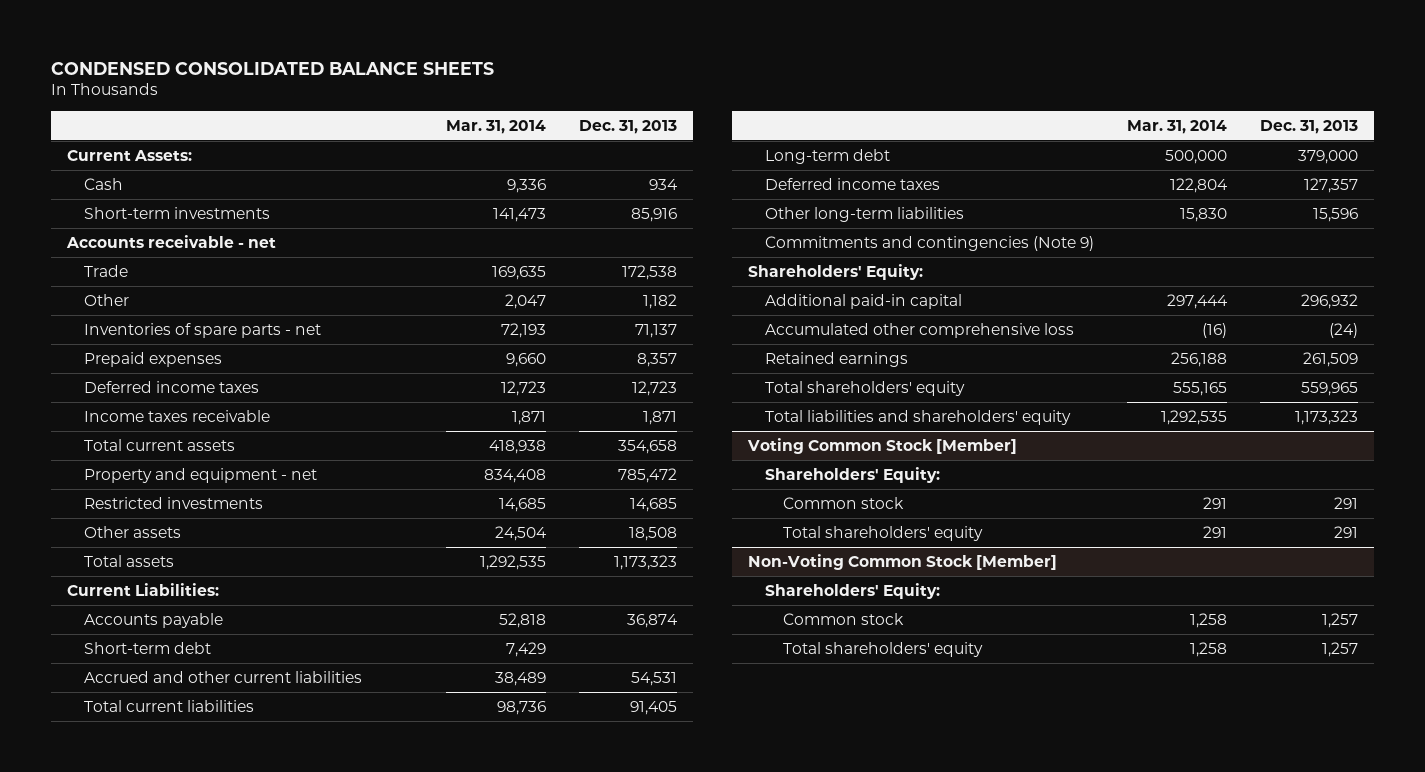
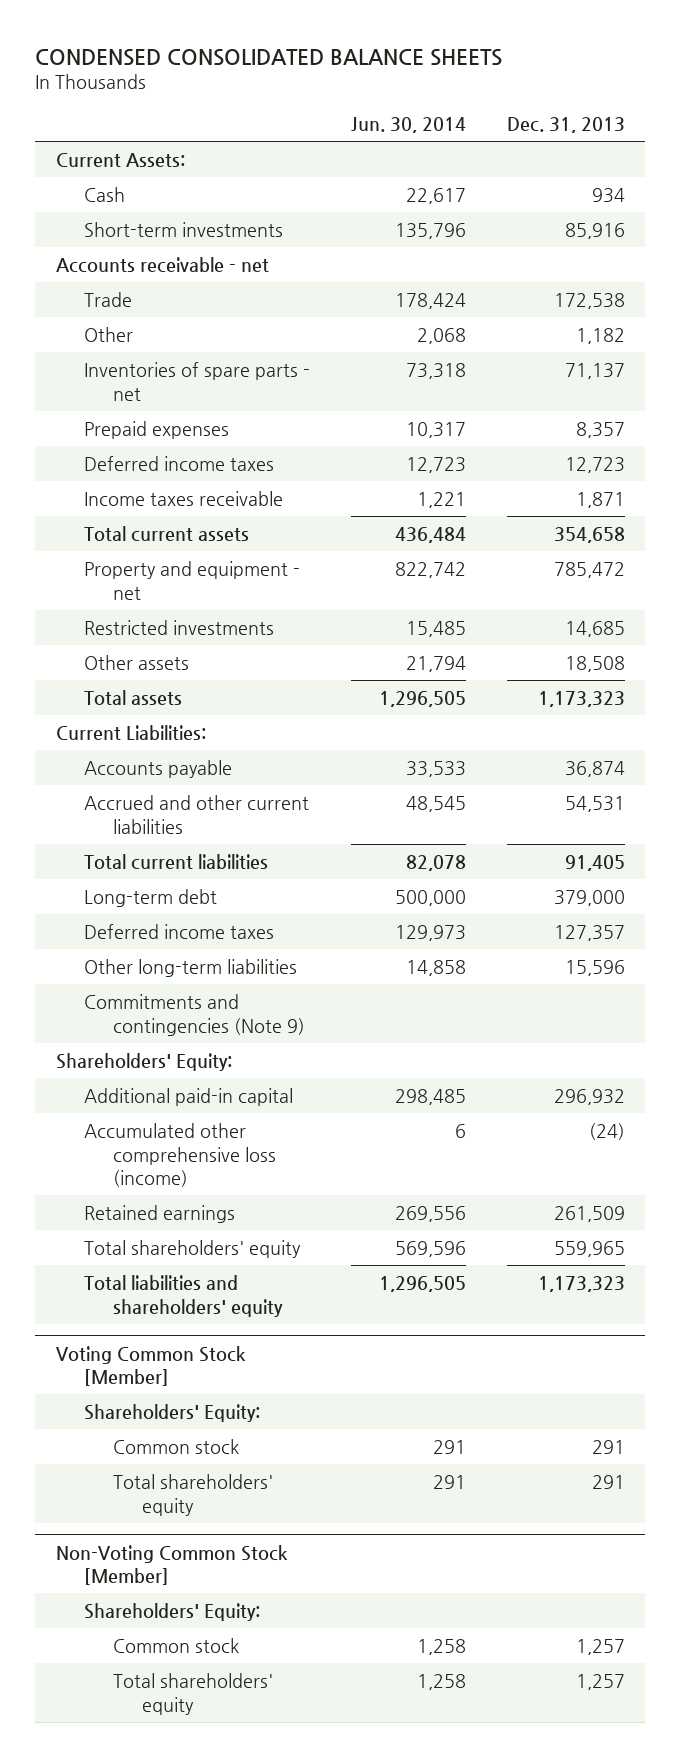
- | Mar. 31, 2014 | Dec. 31, 2013
+ | Jun. 30, 2014 | Dec. 31, 2013
- Short-term debt | 7,429 |
- Accumulated other comprehensive loss | (16) | (24)
+ Accumulated other comprehensive loss (income) | 6 | (24)

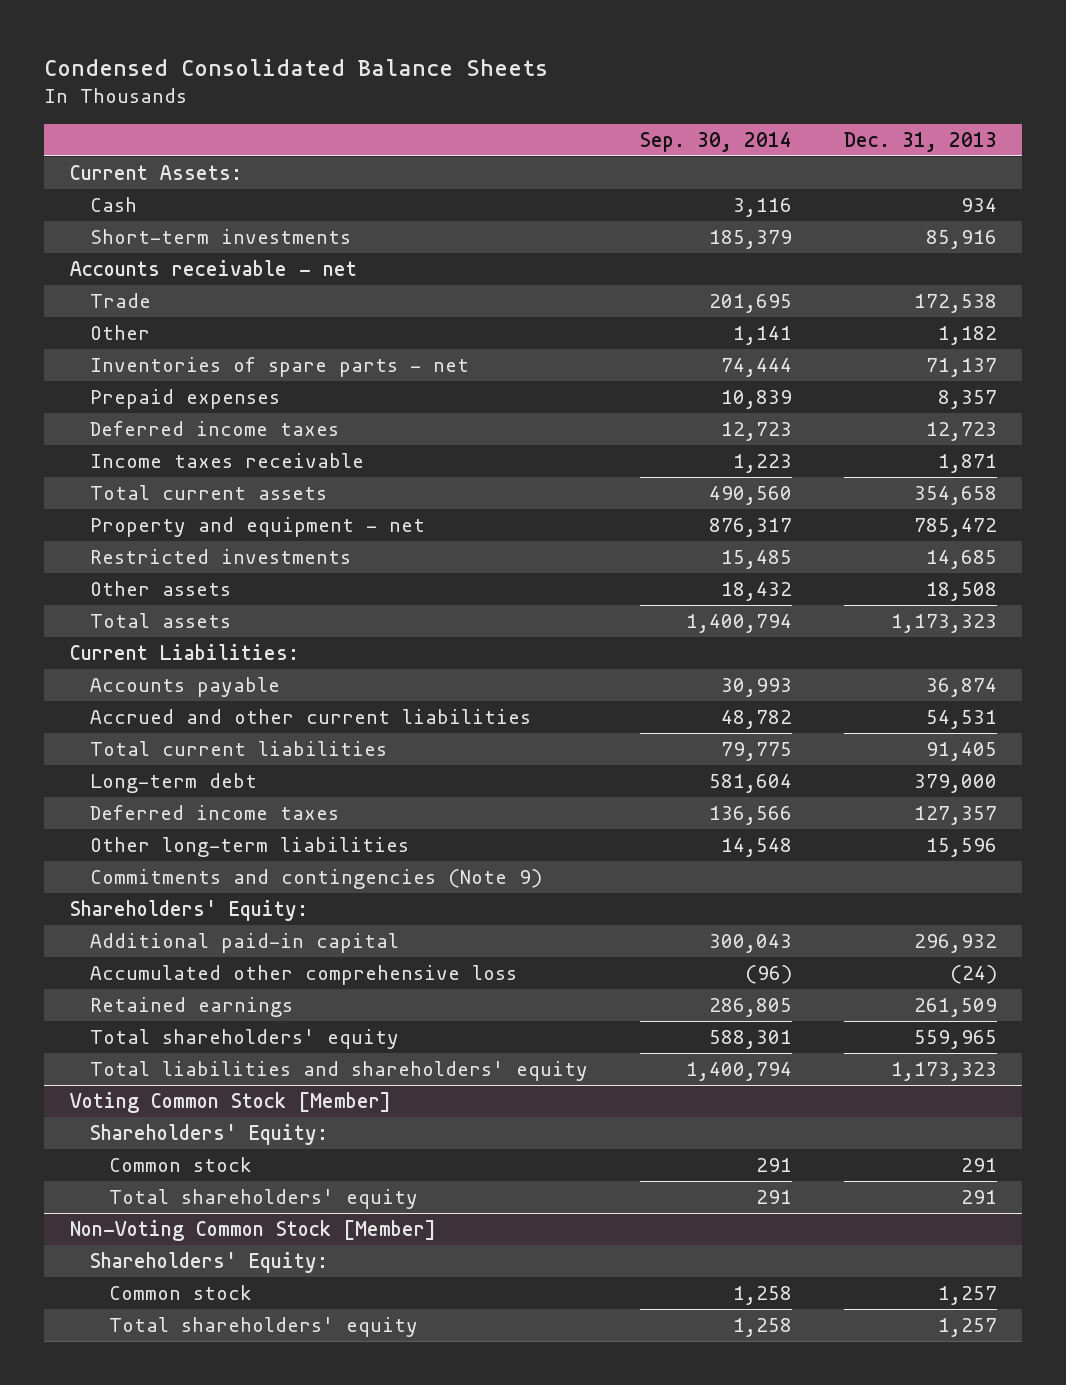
- CONDENSED CONSOLIDATED BALANCE SHEETS
+ Condensed Consolidated Balance Sheets
- | Jun. 30, 2014 | Dec. 31, 2013
+ | Sep. 30, 2014 | Dec. 31, 2013
- Accumulated other comprehensive loss (income) | 6 | (24)
+ Accumulated other comprehensive loss | (96) | (24)

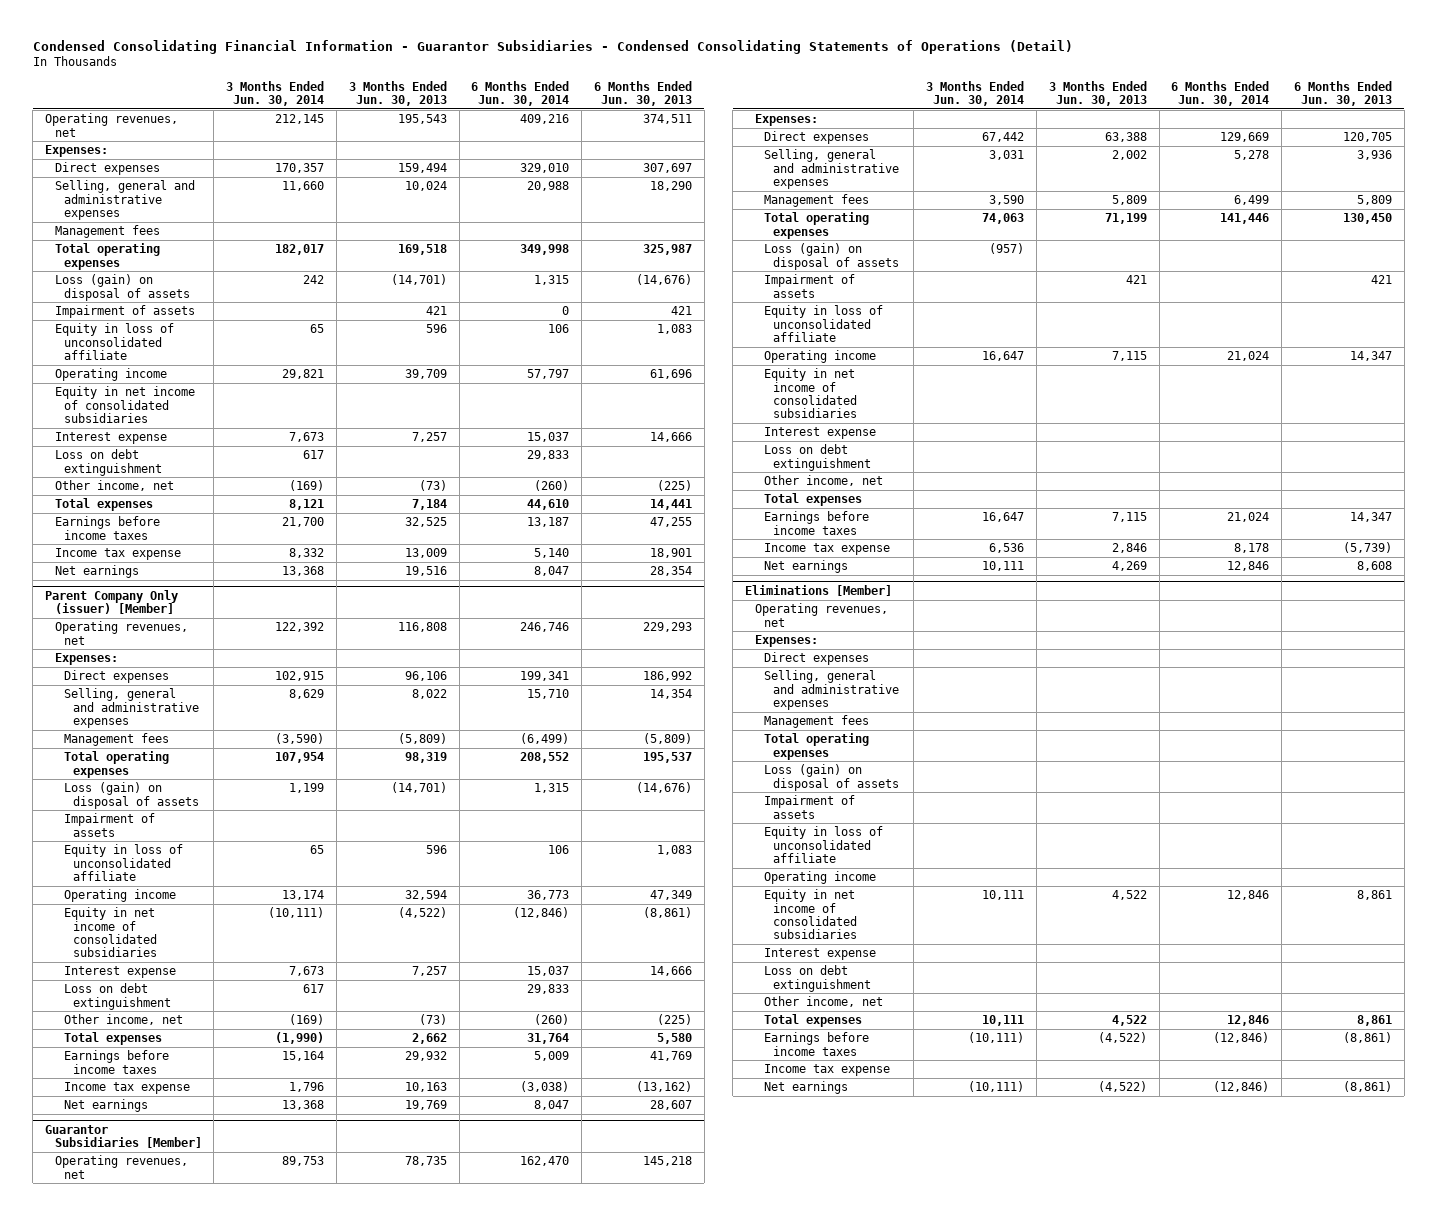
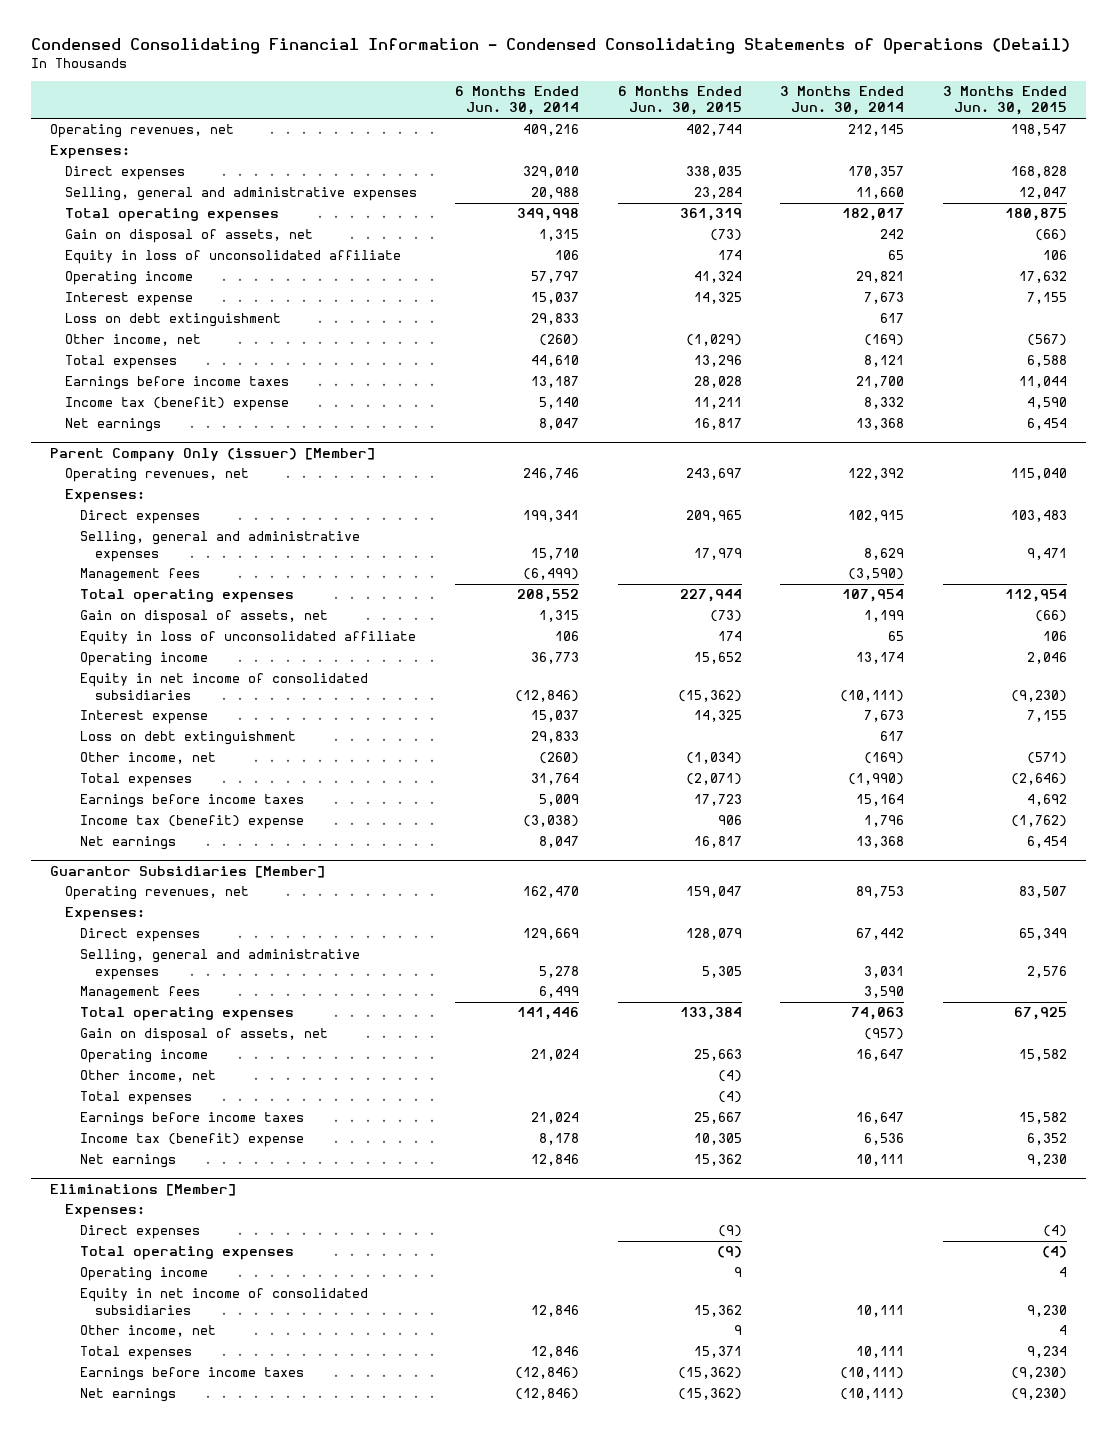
- Condensed Consolidating Financial Information - Guarantor Subsidiaries - Condensed Consolidating Statements of Operations (Detail)
+ Condensed Consolidating Financial Information - Condensed Consolidating Statements of Operations (Detail)
- | 3 Months Ended Jun. 30, 2014 | 3 Months Ended Jun. 30, 2013 | 6 Months Ended Jun. 30, 2014 | 6 Months Ended Jun. 30, 2013
+ | 6 Months Ended Jun. 30, 2014 | 6 Months Ended Jun. 30, 2015 | 3 Months Ended Jun. 30, 2014 | 3 Months Ended Jun. 30, 2015
- Management fees
- Loss (gain) on disposal of assets | 242 | (14,701) | 1,315 | (14,676)
- Impairment of assets | | 421 | 0 | 421
+ Gain on disposal of assets, net | 1,315 | (73) | 242 | (66)
- Equity in net income of consolidated subsidiaries
- Income tax expense | 8,332 | 13,009 | 5,140 | 18,901
+ Income tax (benefit) expense | 5,140 | 11,211 | 8,332 | 4,590
@ Parent Company Only (issuer) [Member]
- Loss (gain) on disposal of assets | 1,199 | (14,701) | 1,315 | (14,676)
- Impairment of assets
+ Gain on disposal of assets, net | 1,315 | (73) | 1,199 | (66)
- Income tax expense | 1,796 | 10,163 | (3,038) | (13,162)
+ Income tax (benefit) expense | (3,038) | 906 | 1,796 | (1,762)
@ Guarantor Subsidiaries [Member]
- Loss (gain) on disposal of assets | (957) | | |
- Impairment of assets | | 421 | | 421
- Equity in loss of unconsolidated affiliate
+ Gain on disposal of assets, net | | | (957) |
- Equity in net income of consolidated subsidiaries
- Interest expense
- Loss on debt extinguishment
- Income tax expense | 6,536 | 2,846 | 8,178 | (5,739)
+ Income tax (benefit) expense | 8,178 | 10,305 | 6,536 | 6,352
@ Eliminations [Member]
- Operating revenues, net
- Selling, general and administrative expenses
- Management fees
- Loss (gain) on disposal of assets
- Impairment of assets
- Equity in loss of unconsolidated affiliate
- Interest expense
- Loss on debt extinguishment
- Income tax expense

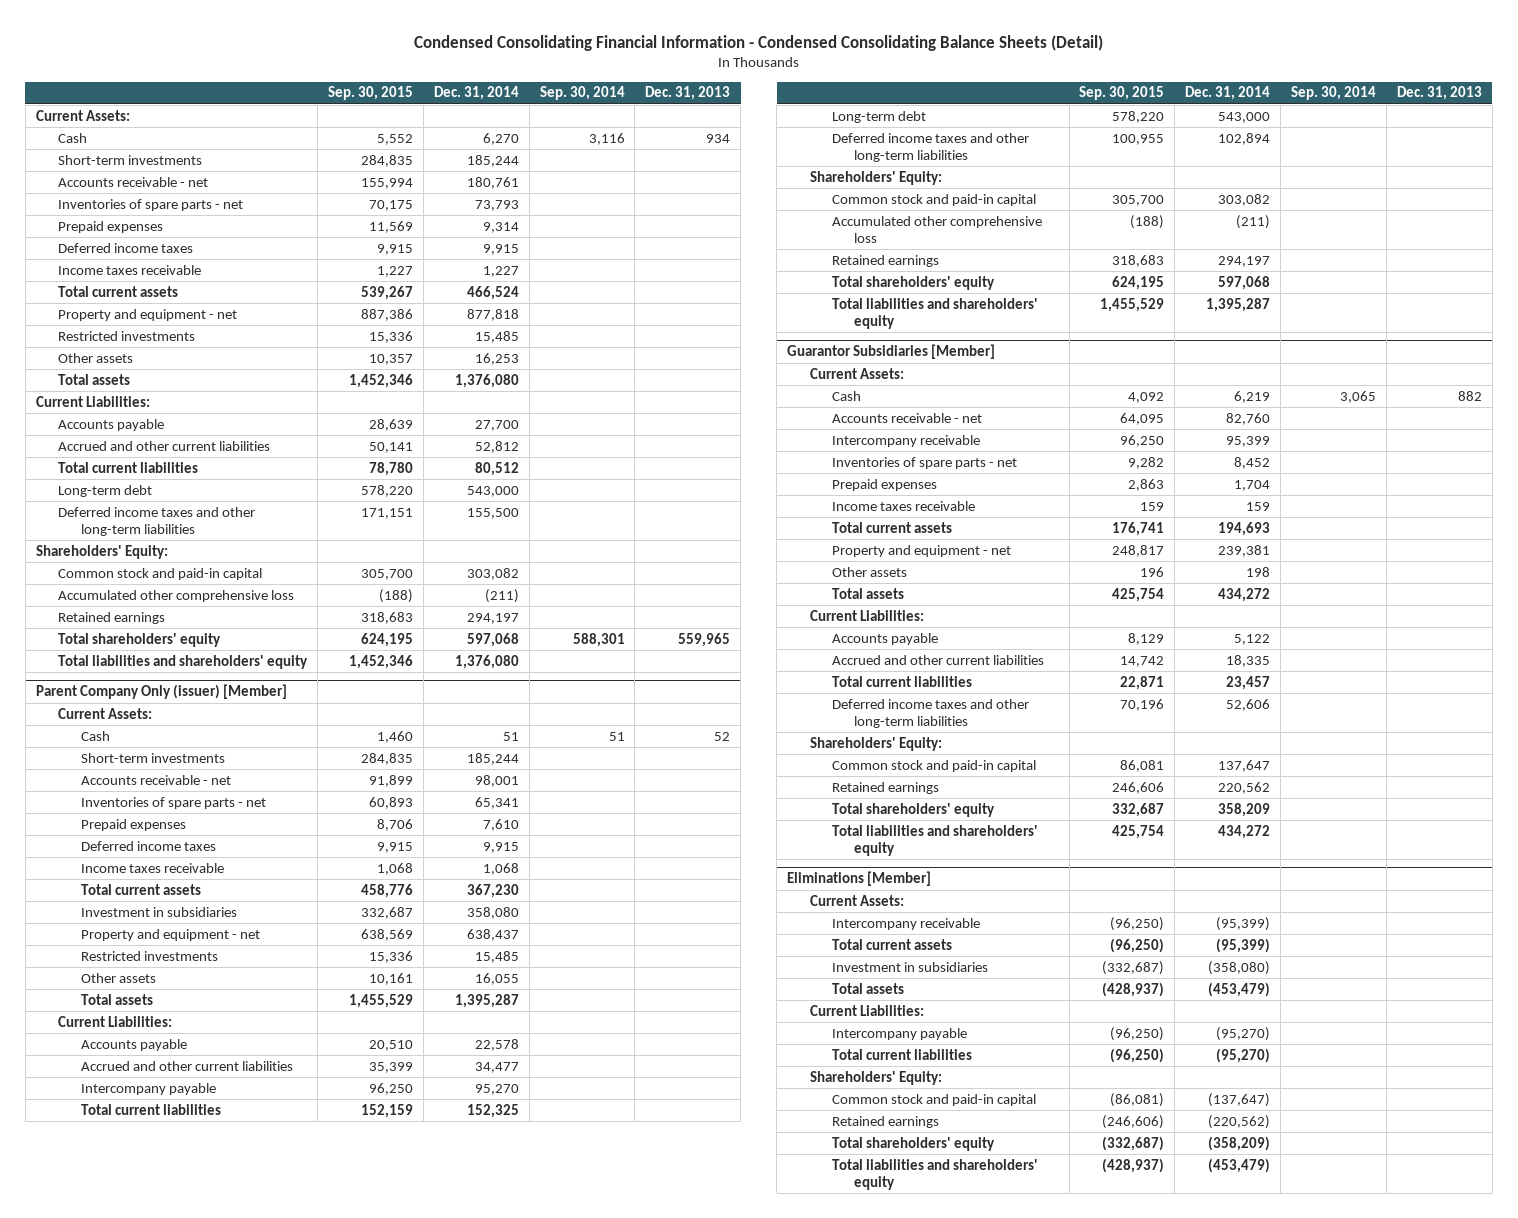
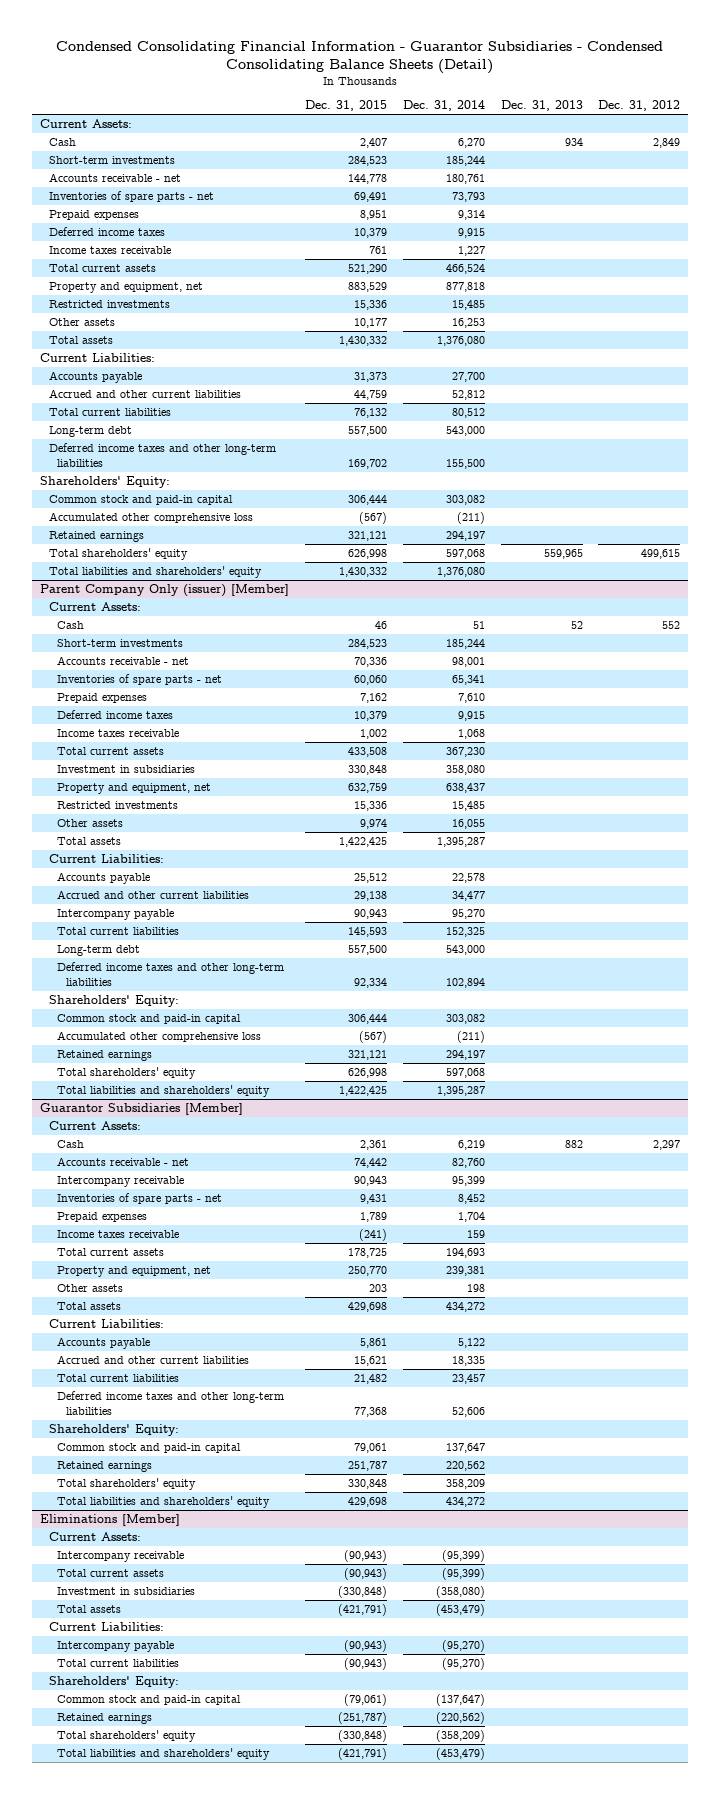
- Condensed Consolidating Financial Information - Condensed Consolidating Balance Sheets (Detail)
+ Condensed Consolidating Financial Information - Guarantor Subsidiaries - Condensed Consolidating Balance Sheets (Detail)
- | Sep. 30, 2015 | Dec. 31, 2014 | Sep. 30, 2014 | Dec. 31, 2013
+ | Dec. 31, 2015 | Dec. 31, 2014 | Dec. 31, 2013 | Dec. 31, 2012
- Property and equipment - net | 887,386 | 877,818 | |
+ Property and equipment, net | 883,529 | 877,818 | |
@ Parent Company Only (issuer) [Member]
- Property and equipment - net | 638,569 | 638,437 | |
+ Property and equipment, net | 632,759 | 638,437 | |
@ Guarantor Subsidiaries [Member]
- Property and equipment - net | 248,817 | 239,381 | |
+ Property and equipment, net | 250,770 | 239,381 | |

